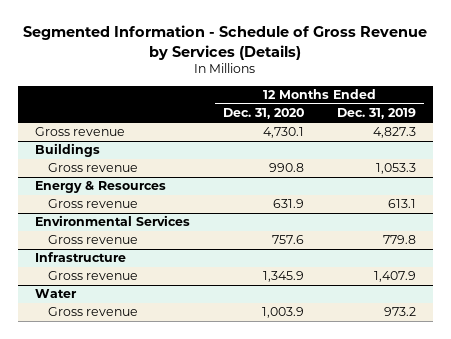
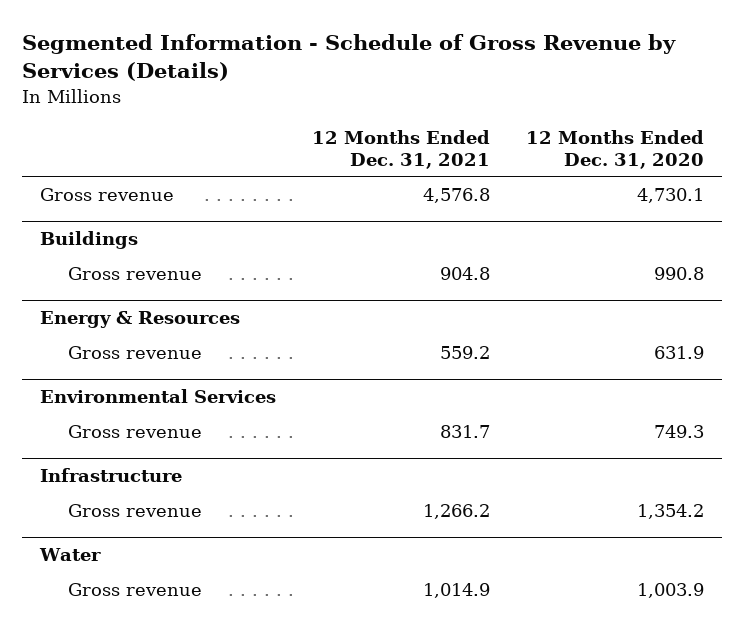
- | 12 Months Ended Dec. 31, 2020 | 12 Months Ended Dec. 31, 2019
+ | 12 Months Ended Dec. 31, 2021 | 12 Months Ended Dec. 31, 2020
@ Environmental Services
- Gross revenue | 757.6 | 779.8
+ Gross revenue | 831.7 | 749.3
@ Infrastructure
- Gross revenue | 1,345.9 | 1,407.9
+ Gross revenue | 1,266.2 | 1,354.2

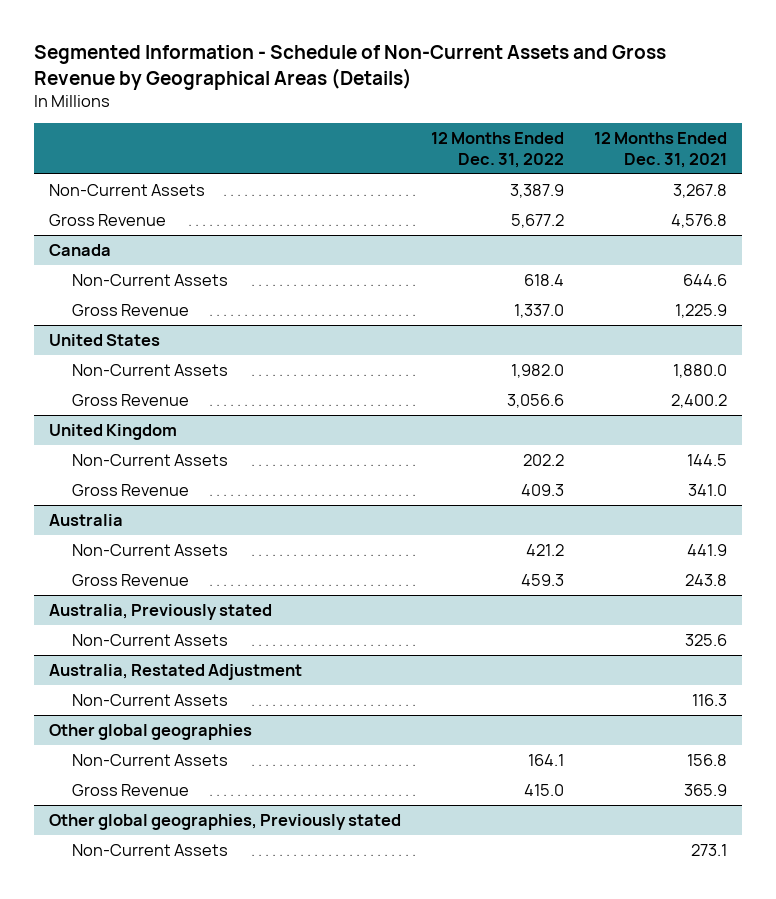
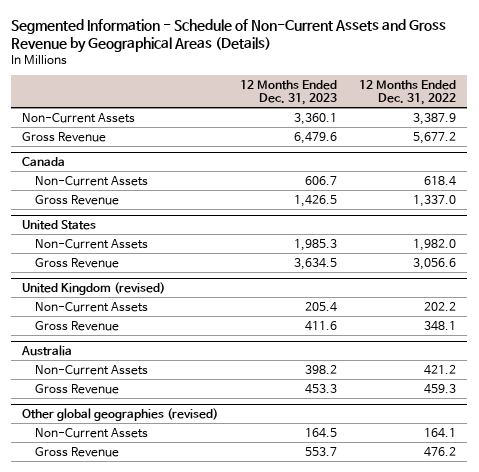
- | 12 Months Ended Dec. 31, 2022 | 12 Months Ended Dec. 31, 2021
+ | 12 Months Ended Dec. 31, 2023 | 12 Months Ended Dec. 31, 2022
- United Kingdom
+ United Kingdom (revised)
- Gross Revenue | 409.3 | 341.0
+ Gross Revenue | 411.6 | 348.1
- Australia, Previously stated
- Non-Current Assets | | 325.6
- Australia, Restated Adjustment
- Non-Current Assets | | 116.3
- Other global geographies
+ Other global geographies (revised)
- Gross Revenue | 415.0 | 365.9
- Other global geographies, Previously stated
- Non-Current Assets | | 273.1
+ Gross Revenue | 553.7 | 476.2

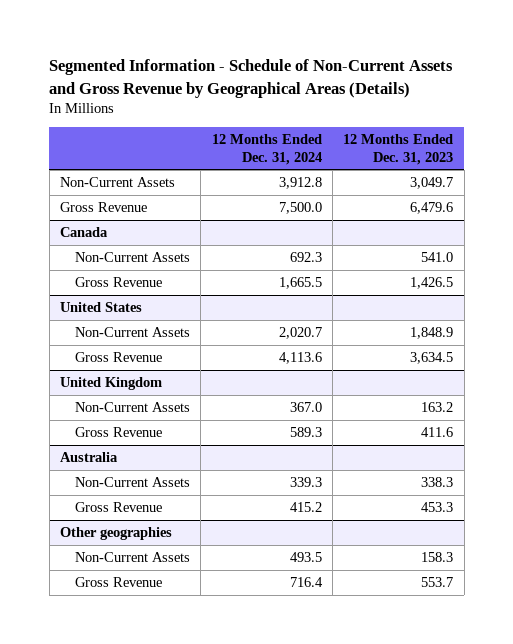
- | 12 Months Ended Dec. 31, 2023 | 12 Months Ended Dec. 31, 2022
+ | 12 Months Ended Dec. 31, 2024 | 12 Months Ended Dec. 31, 2023
- Non-Current Assets | 3,360.1 | 3,387.9
+ Non-Current Assets | 3,912.8 | 3,049.7
@ Canada
- Non-Current Assets | 606.7 | 618.4
+ Non-Current Assets | 692.3 | 541.0
@ United States
- Non-Current Assets | 1,985.3 | 1,982.0
+ Non-Current Assets | 2,020.7 | 1,848.9
- United Kingdom (revised)
- Non-Current Assets | 205.4 | 202.2
+ United Kingdom
+ Non-Current Assets | 367.0 | 163.2
@ Australia
- Non-Current Assets | 398.2 | 421.2
+ Non-Current Assets | 339.3 | 338.3
- Other global geographies (revised)
- Non-Current Assets | 164.5 | 164.1
+ Other geographies
+ Non-Current Assets | 493.5 | 158.3

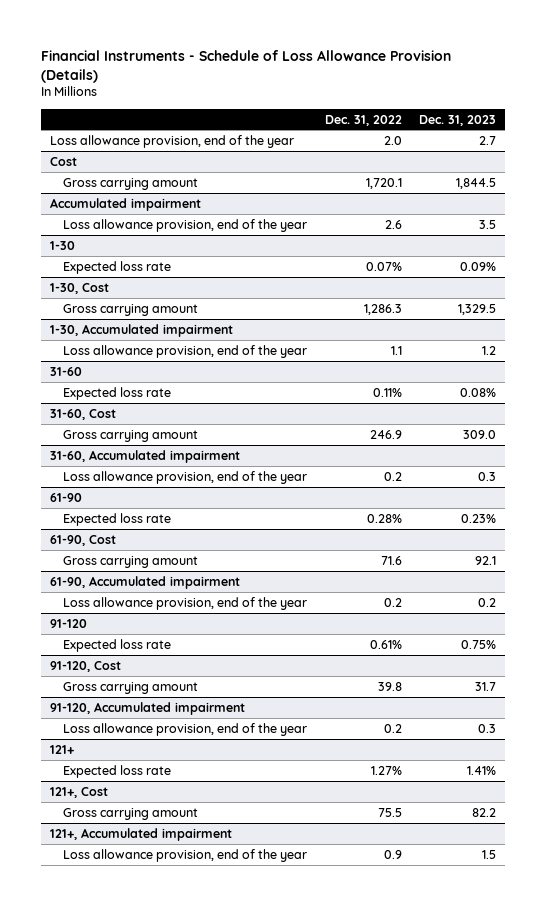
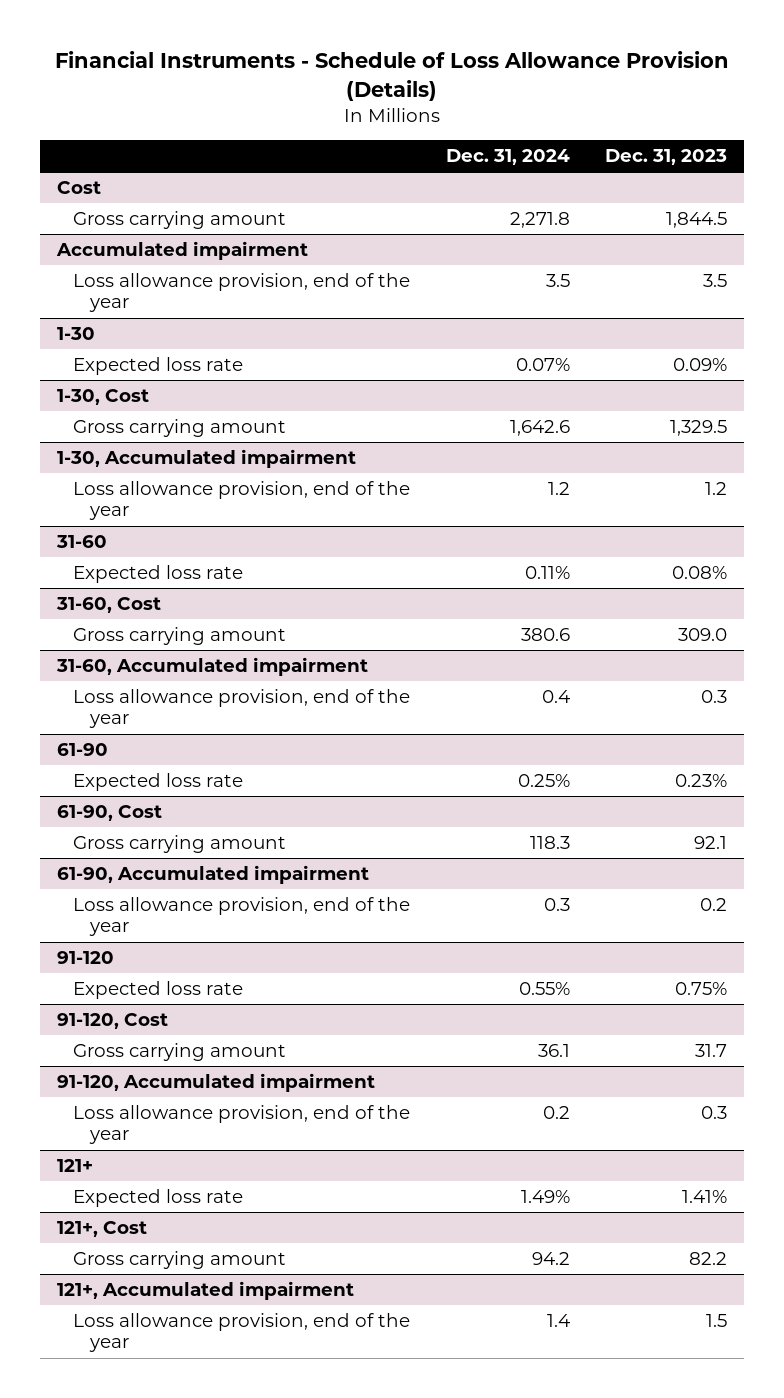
- | Dec. 31, 2022 | Dec. 31, 2023
+ | Dec. 31, 2024 | Dec. 31, 2023
- Loss allowance provision, end of the year | 2.0 | 2.7

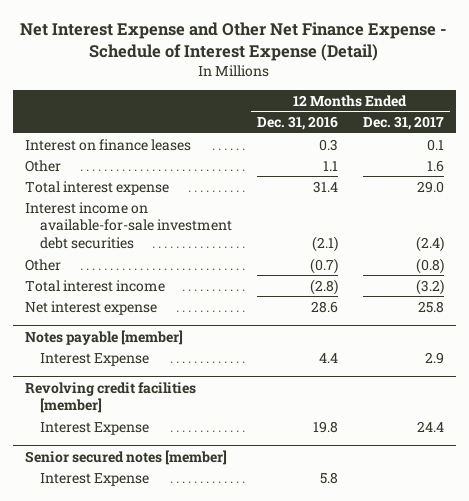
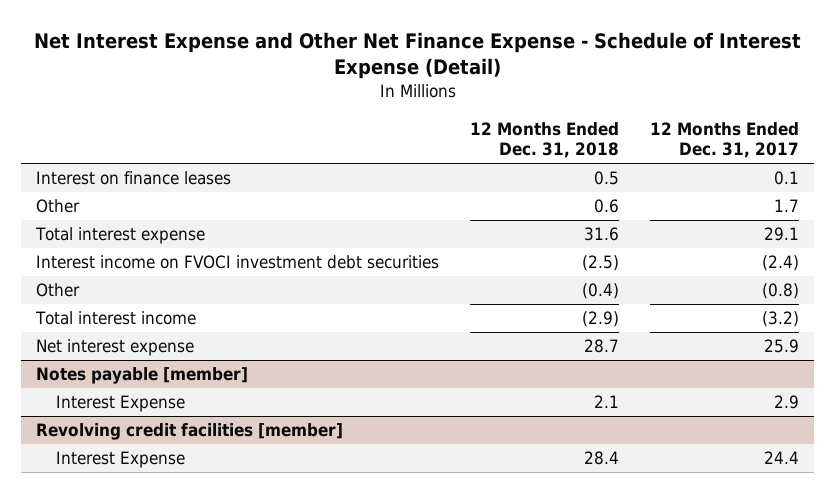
- | 12 Months Ended Dec. 31, 2016 | 12 Months Ended Dec. 31, 2017
+ | 12 Months Ended Dec. 31, 2018 | 12 Months Ended Dec. 31, 2017
- Other | 1.1 | 1.6
- Total interest expense | 31.4 | 29.0
- Interest income on available-for-sale investment debt securities | (2.1) | (2.4)
+ Other | 0.6 | 1.7
+ Total interest expense | 31.6 | 29.1
+ Interest income on FVOCI investment debt securities | (2.5) | (2.4)
- Net interest expense | 28.6 | 25.8
+ Net interest expense | 28.7 | 25.9
- Senior secured notes [member]
- Interest Expense | 5.8 |

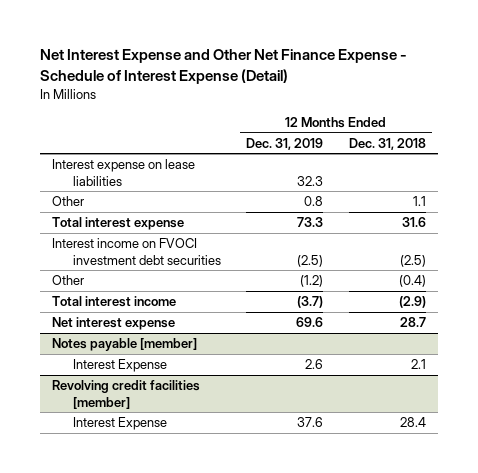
- | 12 Months Ended Dec. 31, 2018 | 12 Months Ended Dec. 31, 2017
+ | 12 Months Ended Dec. 31, 2019 | 12 Months Ended Dec. 31, 2018
- Interest on finance leases | 0.5 | 0.1
- Other | 0.6 | 1.7
+ Interest expense on lease liabilities | 32.3 |
+ Other | 0.8 | 1.1

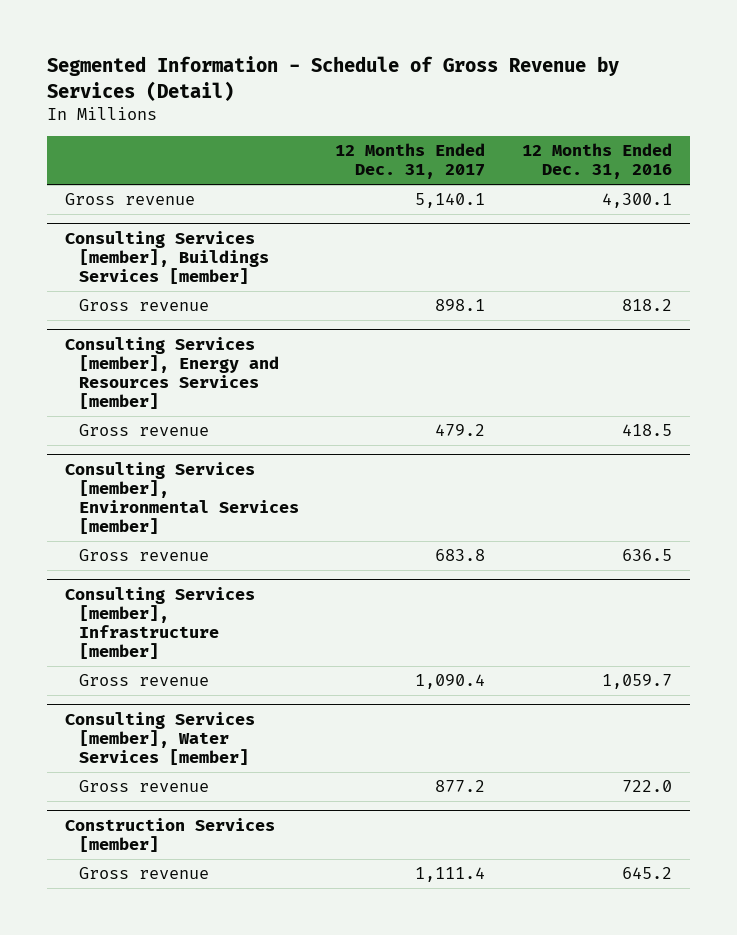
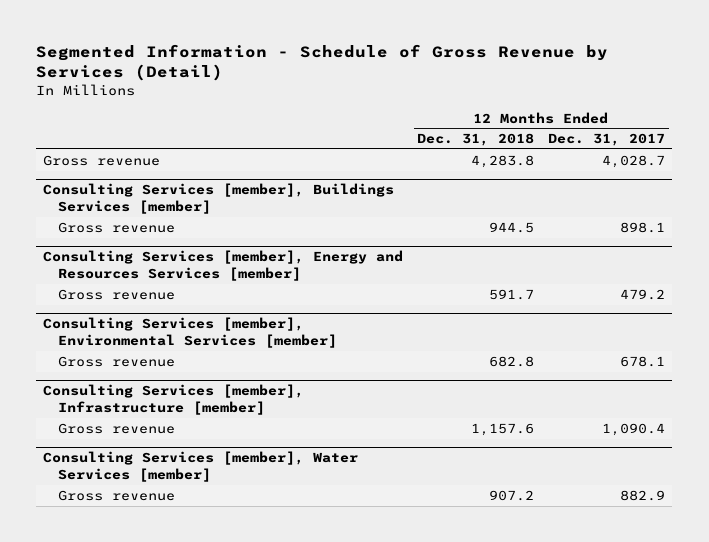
- | 12 Months Ended Dec. 31, 2017 | 12 Months Ended Dec. 31, 2016
+ | 12 Months Ended Dec. 31, 2018 | 12 Months Ended Dec. 31, 2017
- Gross revenue | 5,140.1 | 4,300.1
+ Gross revenue | 4,283.8 | 4,028.7
@ Consulting Services [member], Environmental Services [member]
- Gross revenue | 683.8 | 636.5
+ Gross revenue | 682.8 | 678.1
@ Consulting Services [member], Water Services [member]
- Gross revenue | 877.2 | 722.0
- Construction Services [member]
- Gross revenue | 1,111.4 | 645.2
@ Consulting Services [member], Water Services [member]
+ Gross revenue | 907.2 | 882.9

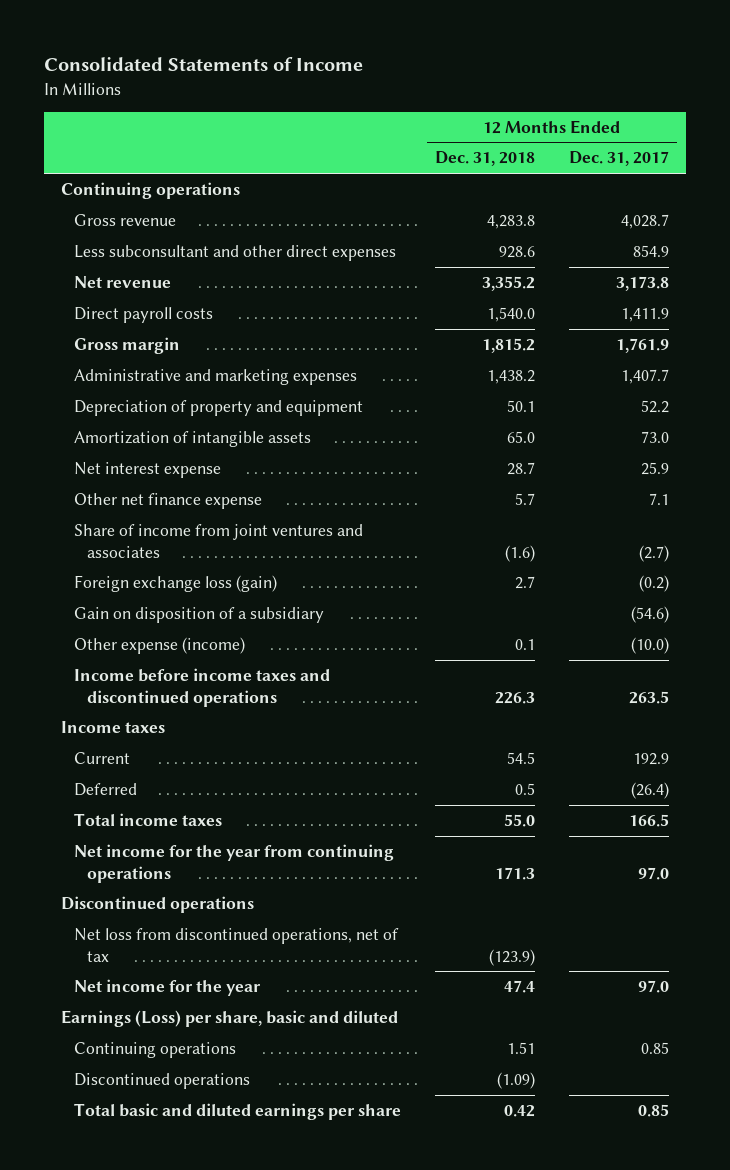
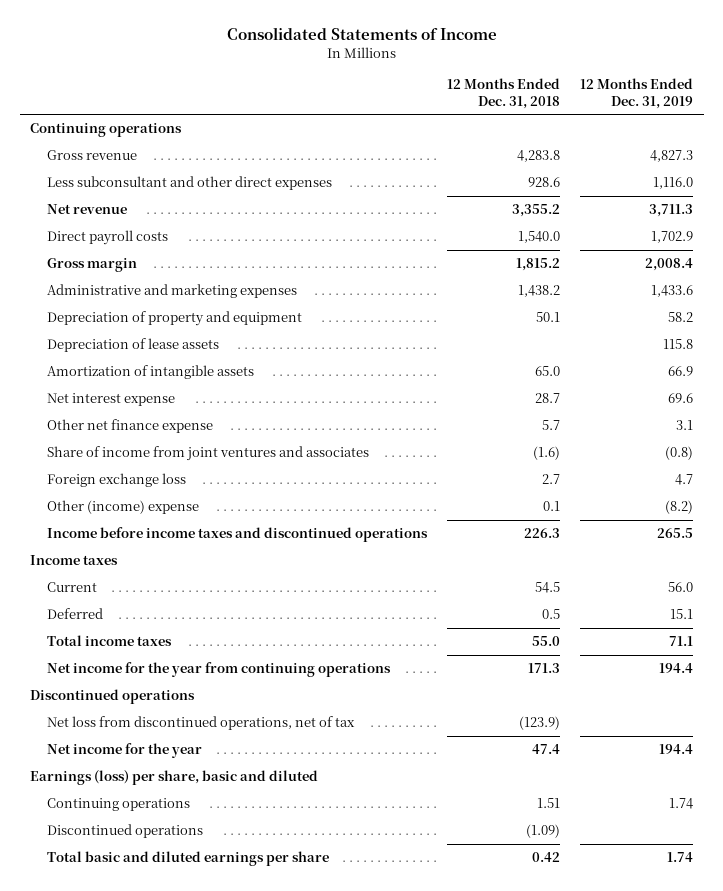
- | 12 Months Ended Dec. 31, 2018 | 12 Months Ended Dec. 31, 2017
+ | 12 Months Ended Dec. 31, 2018 | 12 Months Ended Dec. 31, 2019
+ Depreciation of lease assets | | 115.8
- Foreign exchange loss (gain) | 2.7 | (0.2)
- Gain on disposition of a subsidiary | | (54.6)
- Other expense (income) | 0.1 | (10.0)
+ Foreign exchange loss | 2.7 | 4.7
+ Other (income) expense | 0.1 | (8.2)
- Earnings (Loss) per share, basic and diluted
+ Earnings (loss) per share, basic and diluted

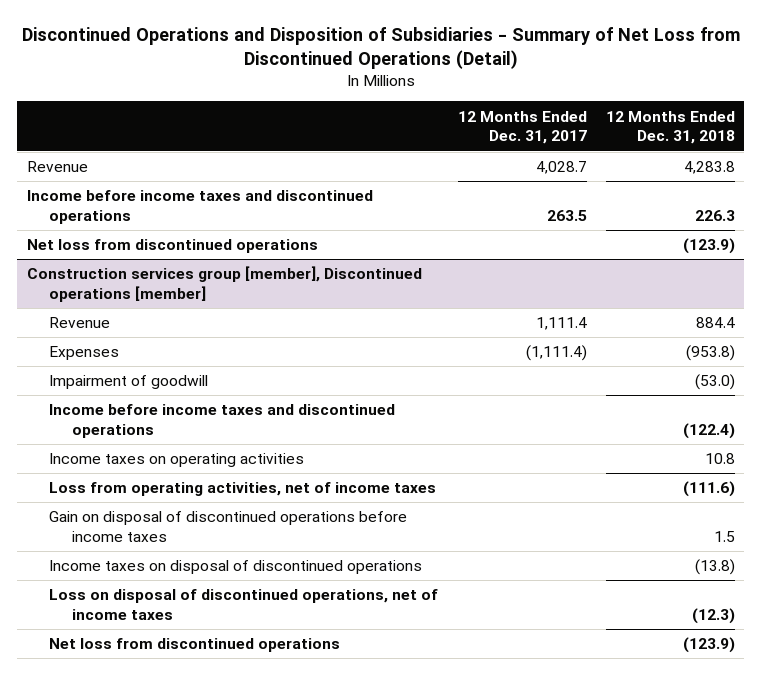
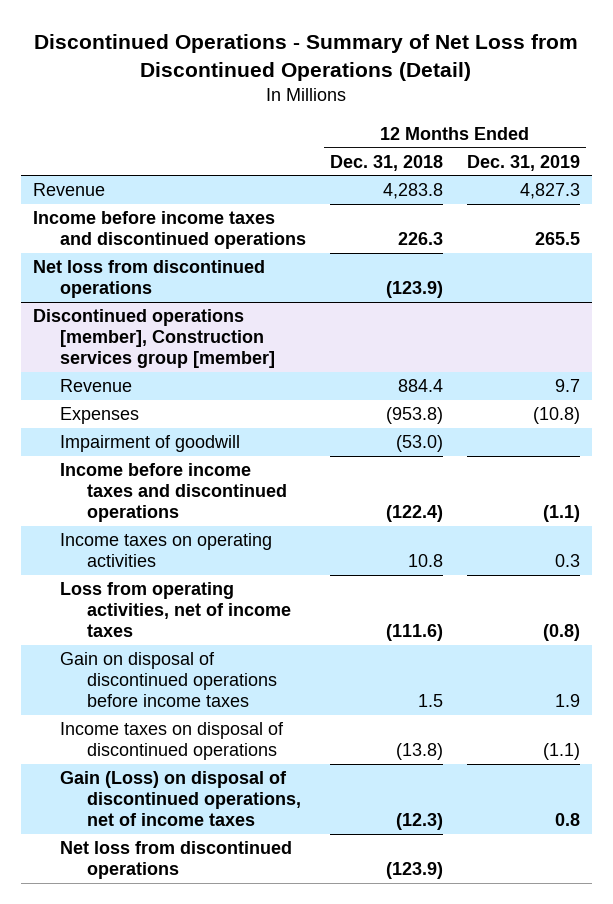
- Discontinued Operations and Disposition of Subsidiaries - Summary of Net Loss from Discontinued Operations (Detail)
+ Discontinued Operations - Summary of Net Loss from Discontinued Operations (Detail)
- | 12 Months Ended Dec. 31, 2017 | 12 Months Ended Dec. 31, 2018
+ | 12 Months Ended Dec. 31, 2018 | 12 Months Ended Dec. 31, 2019
- Construction services group [member], Discontinued operations [member]
+ Discontinued operations [member], Construction services group [member]
- Loss on disposal of discontinued operations, net of income taxes | | (12.3)
+ Gain (Loss) on disposal of discontinued operations, net of income taxes | (12.3) | 0.8

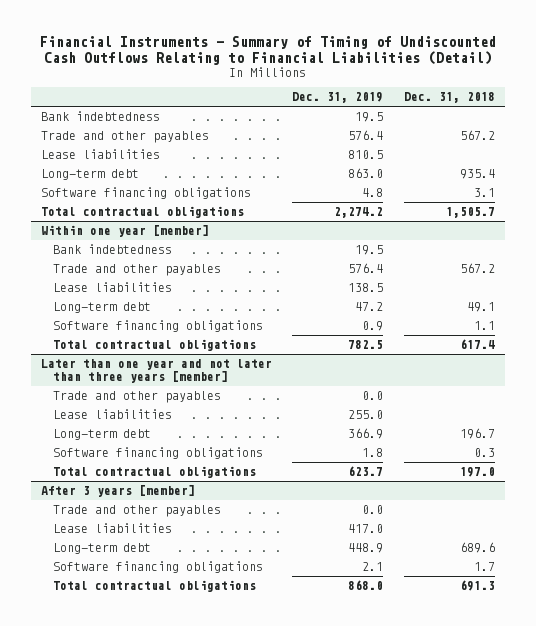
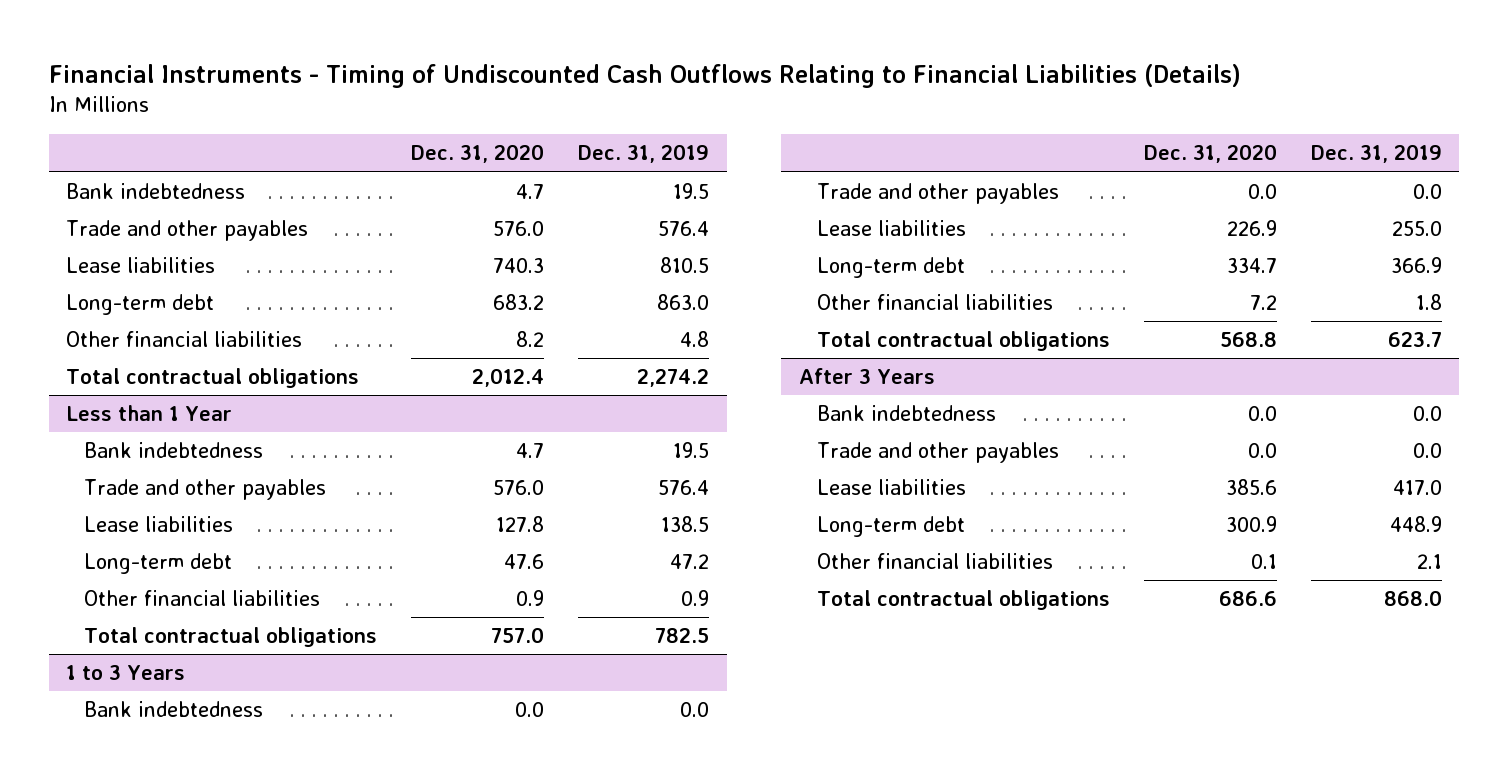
- Financial Instruments - Summary of Timing of Undiscounted Cash Outflows Relating to Financial Liabilities (Detail)
+ Financial Instruments - Timing of Undiscounted Cash Outflows Relating to Financial Liabilities (Details)
- | Dec. 31, 2019 | Dec. 31, 2018
+ | Dec. 31, 2020 | Dec. 31, 2019
- Software financing obligations | 4.8 | 3.1
+ Other financial liabilities | 8.2 | 4.8
- Within one year [member]
+ Less than 1 Year
- Software financing obligations | 0.9 | 1.1
+ Other financial liabilities | 0.9 | 0.9
- Later than one year and not later than three years [member]
+ 1 to 3 Years
+ Bank indebtedness | 0.0 | 0.0
- Software financing obligations | 1.8 | 0.3
+ Other financial liabilities | 7.2 | 1.8
- After 3 years [member]
+ After 3 Years
+ Bank indebtedness | 0.0 | 0.0
- Software financing obligations | 2.1 | 1.7
+ Other financial liabilities | 0.1 | 2.1

